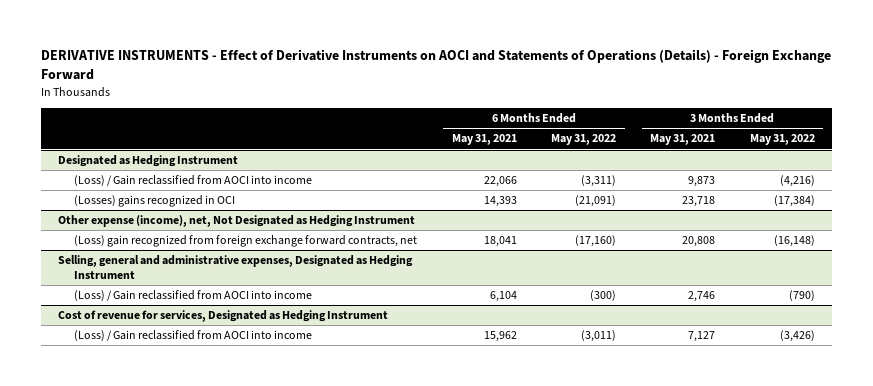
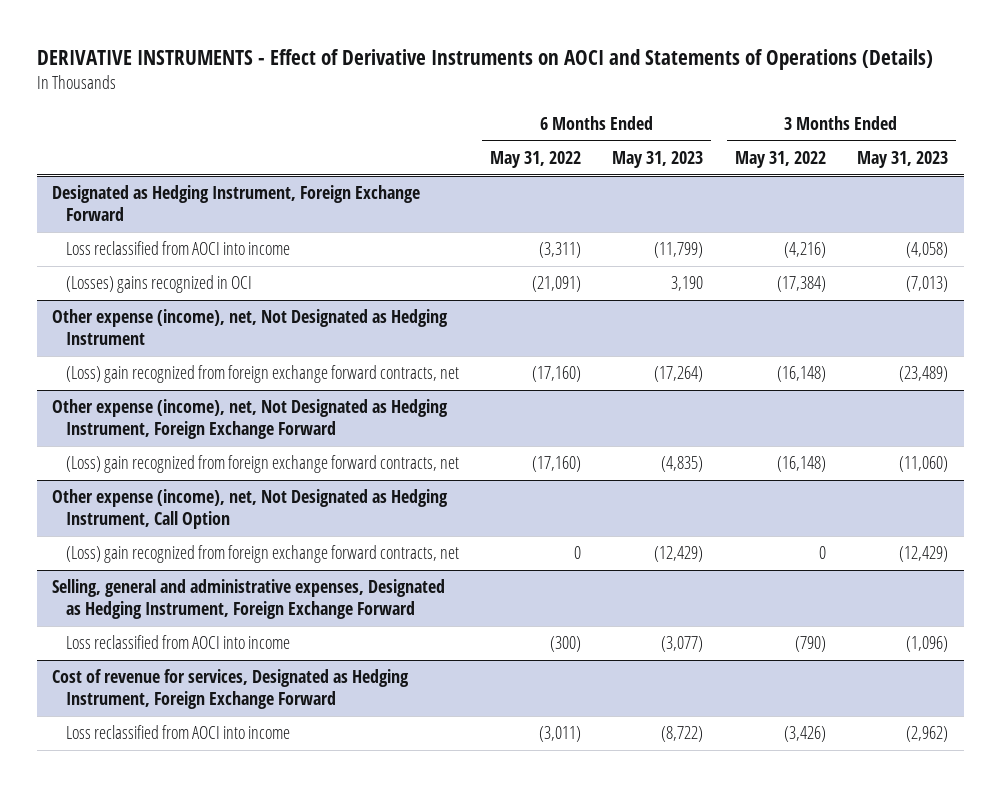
- DERIVATIVE INSTRUMENTS - Effect of Derivative Instruments on AOCI and Statements of Operations (Details) - Foreign Exchange Forward
+ DERIVATIVE INSTRUMENTS - Effect of Derivative Instruments on AOCI and Statements of Operations (Details)
- | 6 Months Ended May 31, 2021 | 6 Months Ended May 31, 2022 | 3 Months Ended May 31, 2021 | 3 Months Ended May 31, 2022
+ | 6 Months Ended May 31, 2022 | 6 Months Ended May 31, 2023 | 3 Months Ended May 31, 2022 | 3 Months Ended May 31, 2023
- Designated as Hedging Instrument
- (Loss) / Gain reclassified from AOCI into income | 22,066 | (3,311) | 9,873 | (4,216)
+ Designated as Hedging Instrument, Foreign Exchange Forward
+ Loss reclassified from AOCI into income | (3,311) | (11,799) | (4,216) | (4,058)
- Selling, general and administrative expenses, Designated as Hedging Instrument
- (Loss) / Gain reclassified from AOCI into income | 6,104 | (300) | 2,746 | (790)
- Cost of revenue for services, Designated as Hedging Instrument
- (Loss) / Gain reclassified from AOCI into income | 15,962 | (3,011) | 7,127 | (3,426)
+ Other expense (income), net, Not Designated as Hedging Instrument, Foreign Exchange Forward
+ (Loss) gain recognized from foreign exchange forward contracts, net | (17,160) | (4,835) | (16,148) | (11,060)
+ Other expense (income), net, Not Designated as Hedging Instrument, Call Option
+ (Loss) gain recognized from foreign exchange forward contracts, net | 0 | (12,429) | 0 | (12,429)
+ Selling, general and administrative expenses, Designated as Hedging Instrument, Foreign Exchange Forward
+ Loss reclassified from AOCI into income | (300) | (3,077) | (790) | (1,096)
+ Cost of revenue for services, Designated as Hedging Instrument, Foreign Exchange Forward
+ Loss reclassified from AOCI into income | (3,011) | (8,722) | (3,426) | (2,962)

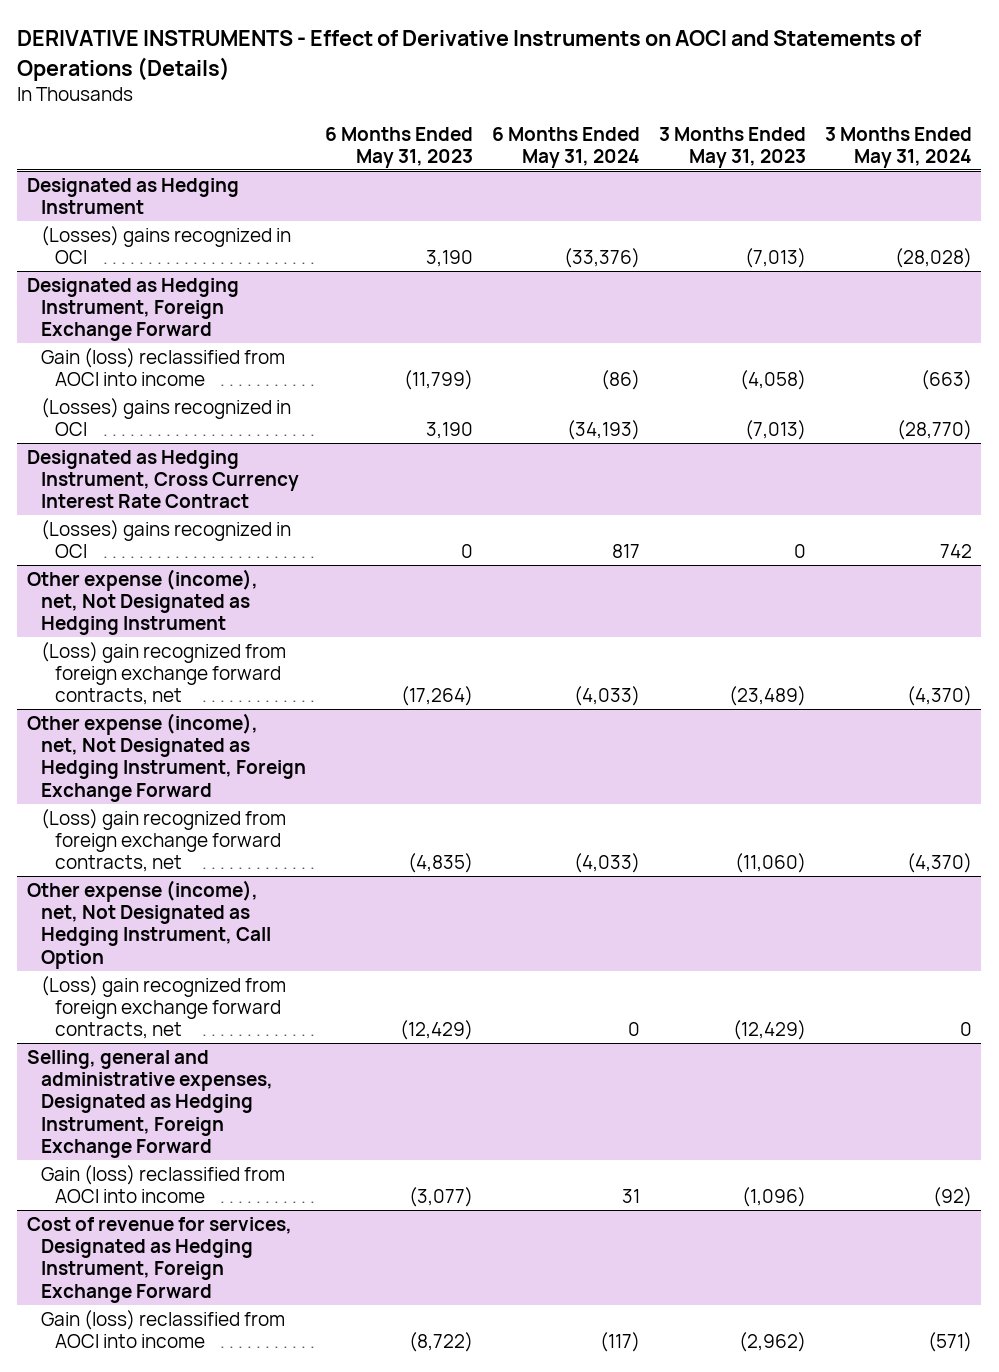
- | 6 Months Ended May 31, 2022 | 6 Months Ended May 31, 2023 | 3 Months Ended May 31, 2022 | 3 Months Ended May 31, 2023
+ | 6 Months Ended May 31, 2023 | 6 Months Ended May 31, 2024 | 3 Months Ended May 31, 2023 | 3 Months Ended May 31, 2024
+ Designated as Hedging Instrument
+ (Losses) gains recognized in OCI | 3,190 | (33,376) | (7,013) | (28,028)
@ Designated as Hedging Instrument, Foreign Exchange Forward
- Loss reclassified from AOCI into income | (3,311) | (11,799) | (4,216) | (4,058)
+ Gain (loss) reclassified from AOCI into income | (11,799) | (86) | (4,058) | (663)
+ Designated as Hedging Instrument, Cross Currency Interest Rate Contract
+ (Losses) gains recognized in OCI | 0 | 817 | 0 | 742
@ Selling, general and administrative expenses, Designated as Hedging Instrument, Foreign Exchange Forward
- Loss reclassified from AOCI into income | (300) | (3,077) | (790) | (1,096)
+ Gain (loss) reclassified from AOCI into income | (3,077) | 31 | (1,096) | (92)
@ Cost of revenue for services, Designated as Hedging Instrument, Foreign Exchange Forward
- Loss reclassified from AOCI into income | (3,011) | (8,722) | (3,426) | (2,962)
+ Gain (loss) reclassified from AOCI into income | (8,722) | (117) | (2,962) | (571)

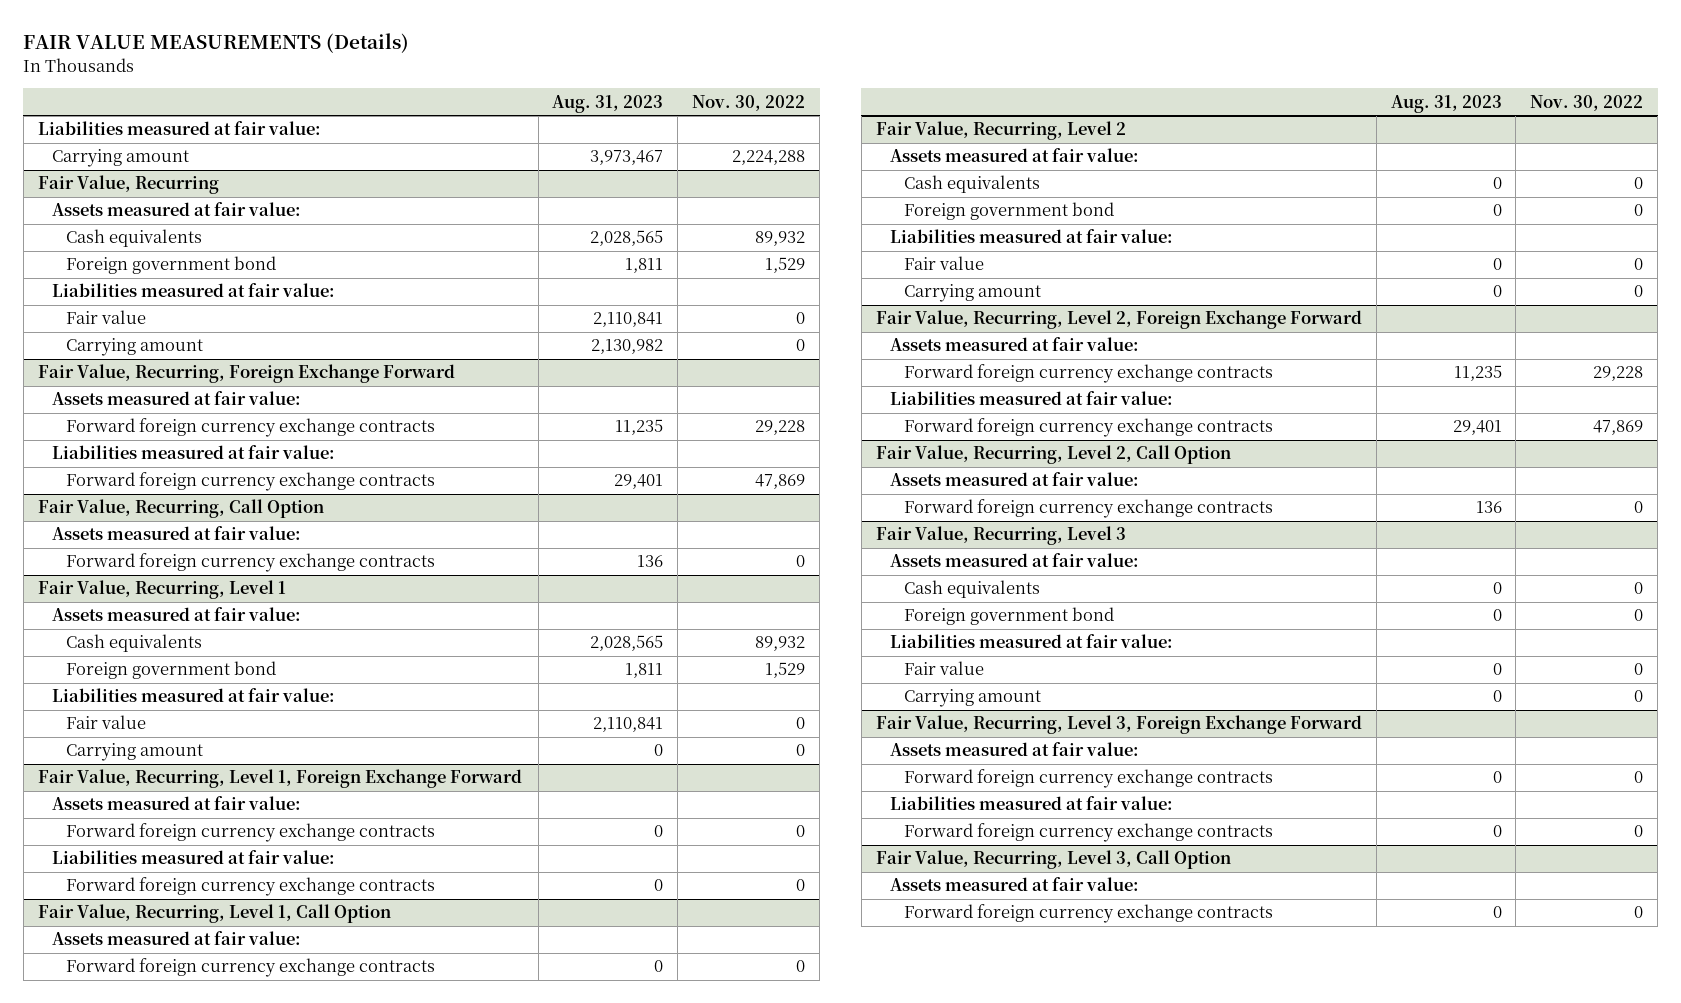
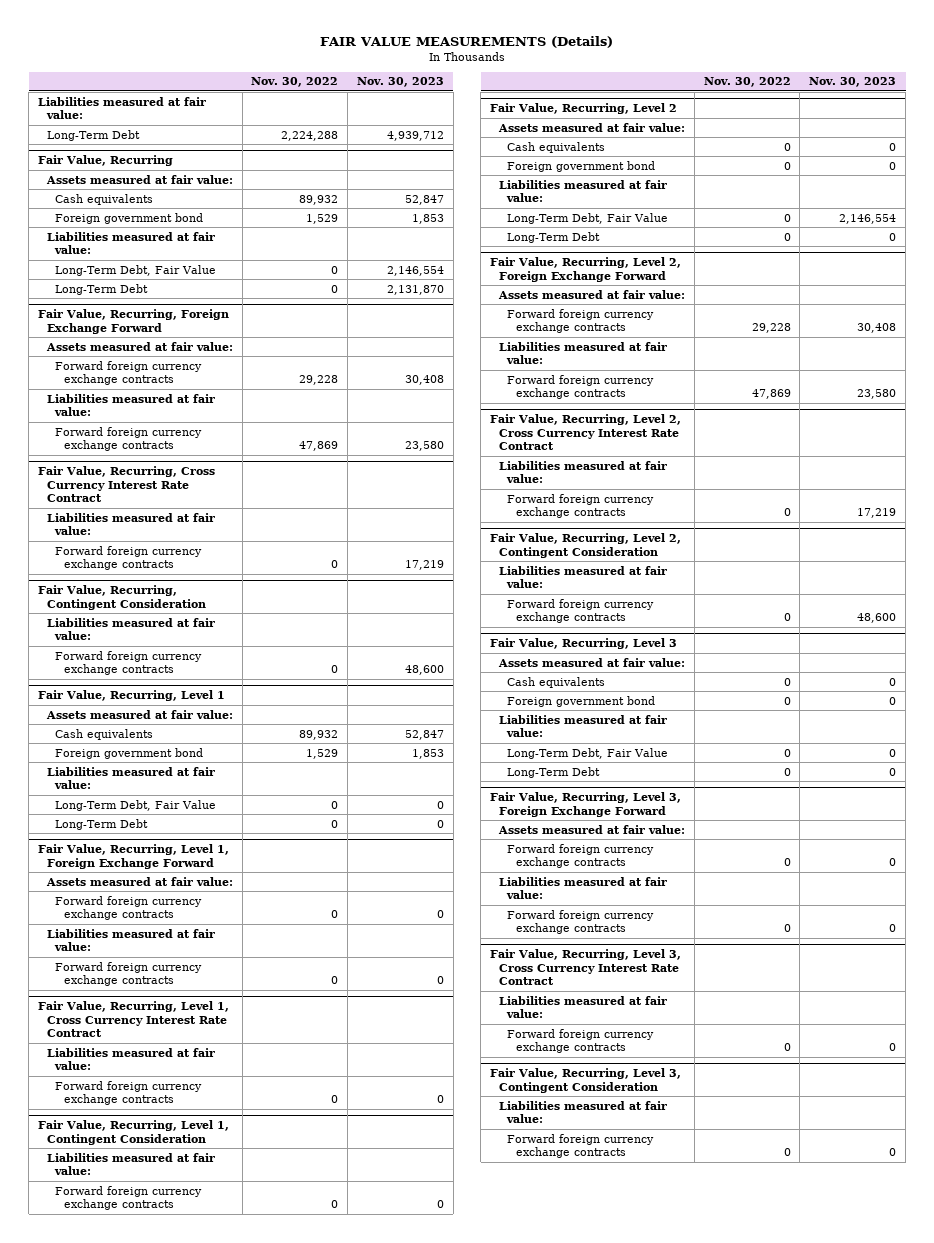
- | Aug. 31, 2023 | Nov. 30, 2022
+ | Nov. 30, 2022 | Nov. 30, 2023
- Carrying amount | 3,973,467 | 2,224,288
+ Long-Term Debt | 2,224,288 | 4,939,712
@ Fair Value, Recurring
- Fair value | 2,110,841 | 0
- Carrying amount | 2,130,982 | 0
+ Long-Term Debt, Fair Value | 0 | 2,146,554
+ Long-Term Debt | 0 | 2,131,870
- Fair Value, Recurring, Call Option
- Assets measured at fair value:
+ Fair Value, Recurring, Cross Currency Interest Rate Contract
+ Liabilities measured at fair value:
+ Fair Value, Recurring, Contingent Consideration
+ Liabilities measured at fair value:
+ Forward foreign currency exchange contracts | 0 | 48,600
@ Fair Value, Recurring, Level 1
- Fair value | 2,110,841 | 0
- Carrying amount | 0 | 0
+ Long-Term Debt, Fair Value | 0 | 0
+ Long-Term Debt | 0 | 0
- Fair Value, Recurring, Level 1, Call Option
- Assets measured at fair value:
+ Fair Value, Recurring, Level 1, Cross Currency Interest Rate Contract
+ Liabilities measured at fair value:
+ Fair Value, Recurring, Level 1, Contingent Consideration
+ Liabilities measured at fair value:
+ Forward foreign currency exchange contracts | 0 | 0
@ Fair Value, Recurring, Level 2
- Fair value | 0 | 0
- Carrying amount | 0 | 0
+ Long-Term Debt, Fair Value | 0 | 2,146,554
+ Long-Term Debt | 0 | 0
- Fair Value, Recurring, Level 2, Call Option
- Assets measured at fair value:
+ Fair Value, Recurring, Level 2, Cross Currency Interest Rate Contract
+ Liabilities measured at fair value:
+ Fair Value, Recurring, Level 2, Contingent Consideration
+ Liabilities measured at fair value:
+ Forward foreign currency exchange contracts | 0 | 48,600
@ Fair Value, Recurring, Level 3
- Fair value | 0 | 0
- Carrying amount | 0 | 0
+ Long-Term Debt, Fair Value | 0 | 0
+ Long-Term Debt | 0 | 0
- Fair Value, Recurring, Level 3, Call Option
- Assets measured at fair value:
+ Fair Value, Recurring, Level 3, Cross Currency Interest Rate Contract
+ Liabilities measured at fair value:
+ Fair Value, Recurring, Level 3, Contingent Consideration
+ Liabilities measured at fair value:
+ Forward foreign currency exchange contracts | 0 | 0

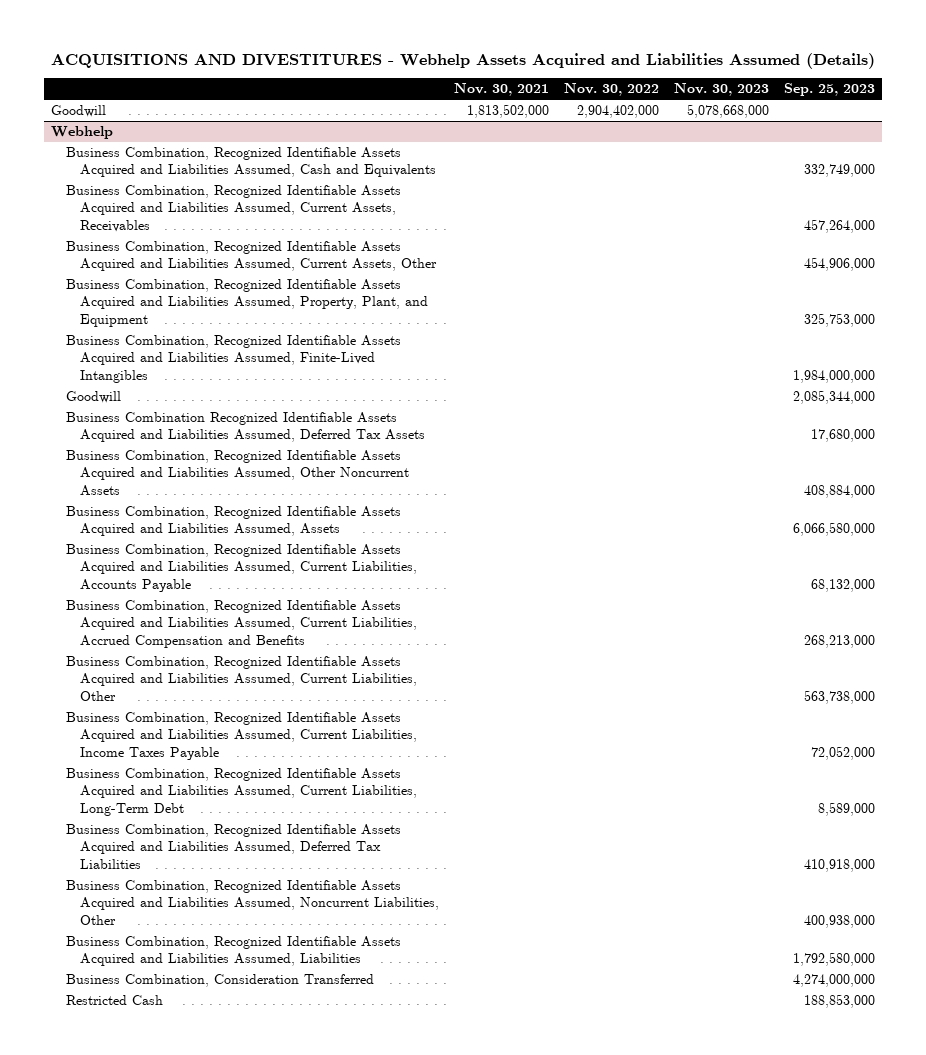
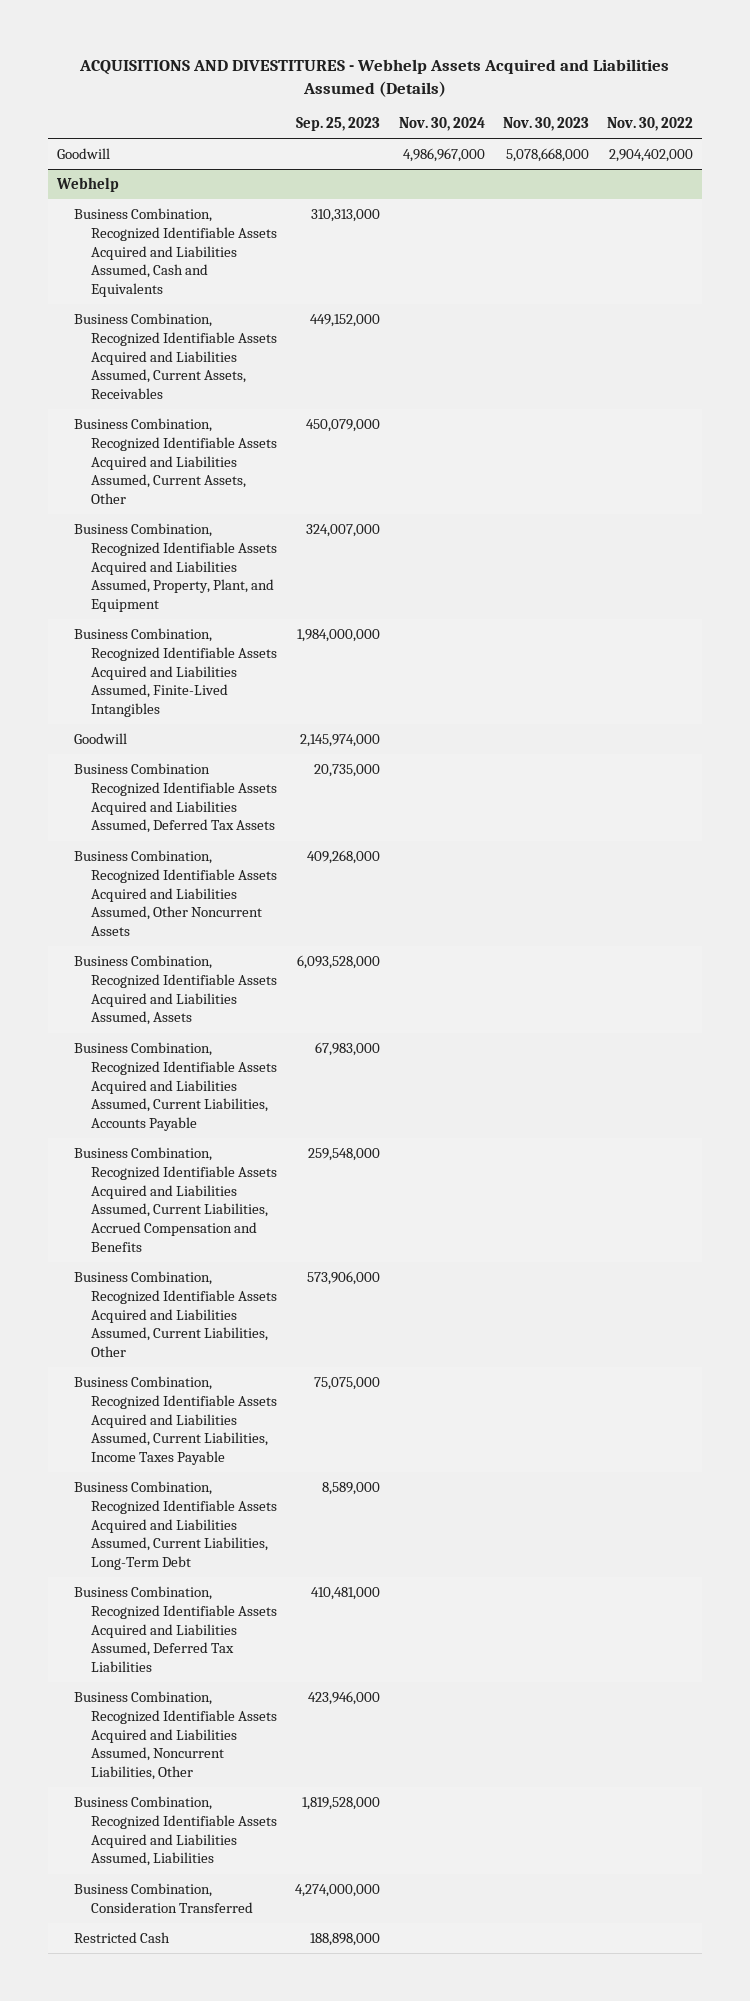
- | Nov. 30, 2021 | Nov. 30, 2022 | Nov. 30, 2023 | Sep. 25, 2023
+ | Sep. 25, 2023 | Nov. 30, 2024 | Nov. 30, 2023 | Nov. 30, 2022
@ Webhelp
- Business Combination, Recognized Identifiable Assets Acquired and Liabilities Assumed, Cash and Equivalents | | | | 332,749,000
- Business Combination, Recognized Identifiable Assets Acquired and Liabilities Assumed, Current Assets, Receivables | | | | 457,264,000
- Business Combination, Recognized Identifiable Assets Acquired and Liabilities Assumed, Current Assets, Other | | | | 454,906,000
- Business Combination, Recognized Identifiable Assets Acquired and Liabilities Assumed, Property, Plant, and Equipment | | | | 325,753,000
+ Business Combination, Recognized Identifiable Assets Acquired and Liabilities Assumed, Cash and Equivalents | 310,313,000 | | |
+ Business Combination, Recognized Identifiable Assets Acquired and Liabilities Assumed, Current Assets, Receivables | 449,152,000 | | |
+ Business Combination, Recognized Identifiable Assets Acquired and Liabilities Assumed, Current Assets, Other | 450,079,000 | | |
+ Business Combination, Recognized Identifiable Assets Acquired and Liabilities Assumed, Property, Plant, and Equipment | 324,007,000 | | |
- Goodwill | | | | 2,085,344,000
- Business Combination Recognized Identifiable Assets Acquired and Liabilities Assumed, Deferred Tax Assets | | | | 17,680,000
- Business Combination, Recognized Identifiable Assets Acquired and Liabilities Assumed, Other Noncurrent Assets | | | | 408,884,000
- Business Combination, Recognized Identifiable Assets Acquired and Liabilities Assumed, Assets | | | | 6,066,580,000
- Business Combination, Recognized Identifiable Assets Acquired and Liabilities Assumed, Current Liabilities, Accounts Payable | | | | 68,132,000
- Business Combination, Recognized Identifiable Assets Acquired and Liabilities Assumed, Current Liabilities, Accrued Compensation and Benefits | | | | 268,213,000
- Business Combination, Recognized Identifiable Assets Acquired and Liabilities Assumed, Current Liabilities, Other | | | | 563,738,000
- Business Combination, Recognized Identifiable Assets Acquired and Liabilities Assumed, Current Liabilities, Income Taxes Payable | | | | 72,052,000
+ Goodwill | 2,145,974,000 | | |
+ Business Combination Recognized Identifiable Assets Acquired and Liabilities Assumed, Deferred Tax Assets | 20,735,000 | | |
+ Business Combination, Recognized Identifiable Assets Acquired and Liabilities Assumed, Other Noncurrent Assets | 409,268,000 | | |
+ Business Combination, Recognized Identifiable Assets Acquired and Liabilities Assumed, Assets | 6,093,528,000 | | |
+ Business Combination, Recognized Identifiable Assets Acquired and Liabilities Assumed, Current Liabilities, Accounts Payable | 67,983,000 | | |
+ Business Combination, Recognized Identifiable Assets Acquired and Liabilities Assumed, Current Liabilities, Accrued Compensation and Benefits | 259,548,000 | | |
+ Business Combination, Recognized Identifiable Assets Acquired and Liabilities Assumed, Current Liabilities, Other | 573,906,000 | | |
+ Business Combination, Recognized Identifiable Assets Acquired and Liabilities Assumed, Current Liabilities, Income Taxes Payable | 75,075,000 | | |
- Business Combination, Recognized Identifiable Assets Acquired and Liabilities Assumed, Deferred Tax Liabilities | | | | 410,918,000
- Business Combination, Recognized Identifiable Assets Acquired and Liabilities Assumed, Noncurrent Liabilities, Other | | | | 400,938,000
- Business Combination, Recognized Identifiable Assets Acquired and Liabilities Assumed, Liabilities | | | | 1,792,580,000
+ Business Combination, Recognized Identifiable Assets Acquired and Liabilities Assumed, Deferred Tax Liabilities | 410,481,000 | | |
+ Business Combination, Recognized Identifiable Assets Acquired and Liabilities Assumed, Noncurrent Liabilities, Other | 423,946,000 | | |
+ Business Combination, Recognized Identifiable Assets Acquired and Liabilities Assumed, Liabilities | 1,819,528,000 | | |
- Restricted Cash | | | | 188,853,000
+ Restricted Cash | 188,898,000 | | |

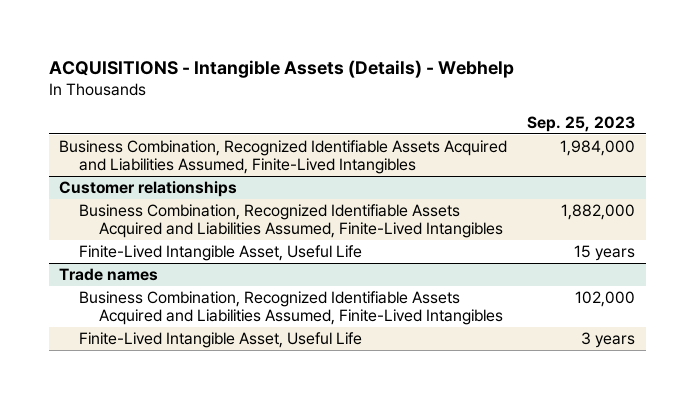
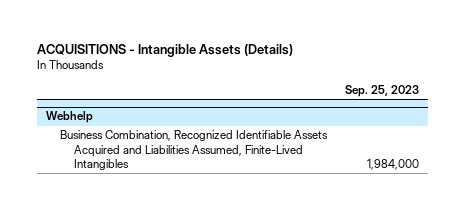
- ACQUISITIONS - Intangible Assets (Details) - Webhelp
+ ACQUISITIONS - Intangible Assets (Details)
+ Webhelp
- Customer relationships
- Business Combination, Recognized Identifiable Assets Acquired and Liabilities Assumed, Finite-Lived Intangibles | 1,882,000
- Finite-Lived Intangible Asset, Useful Life | 15 years
- Trade names
- Business Combination, Recognized Identifiable Assets Acquired and Liabilities Assumed, Finite-Lived Intangibles | 102,000
- Finite-Lived Intangible Asset, Useful Life | 3 years

